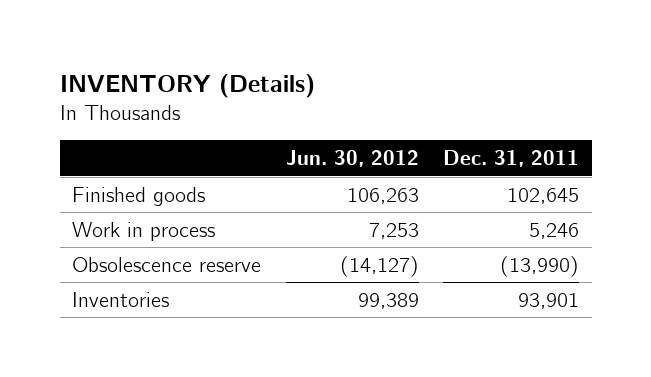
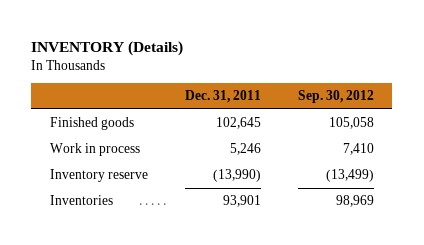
- | Jun. 30, 2012 | Dec. 31, 2011
+ | Dec. 31, 2011 | Sep. 30, 2012
- Obsolescence reserve | (14,127) | (13,990)
+ Inventory reserve | (13,990) | (13,499)

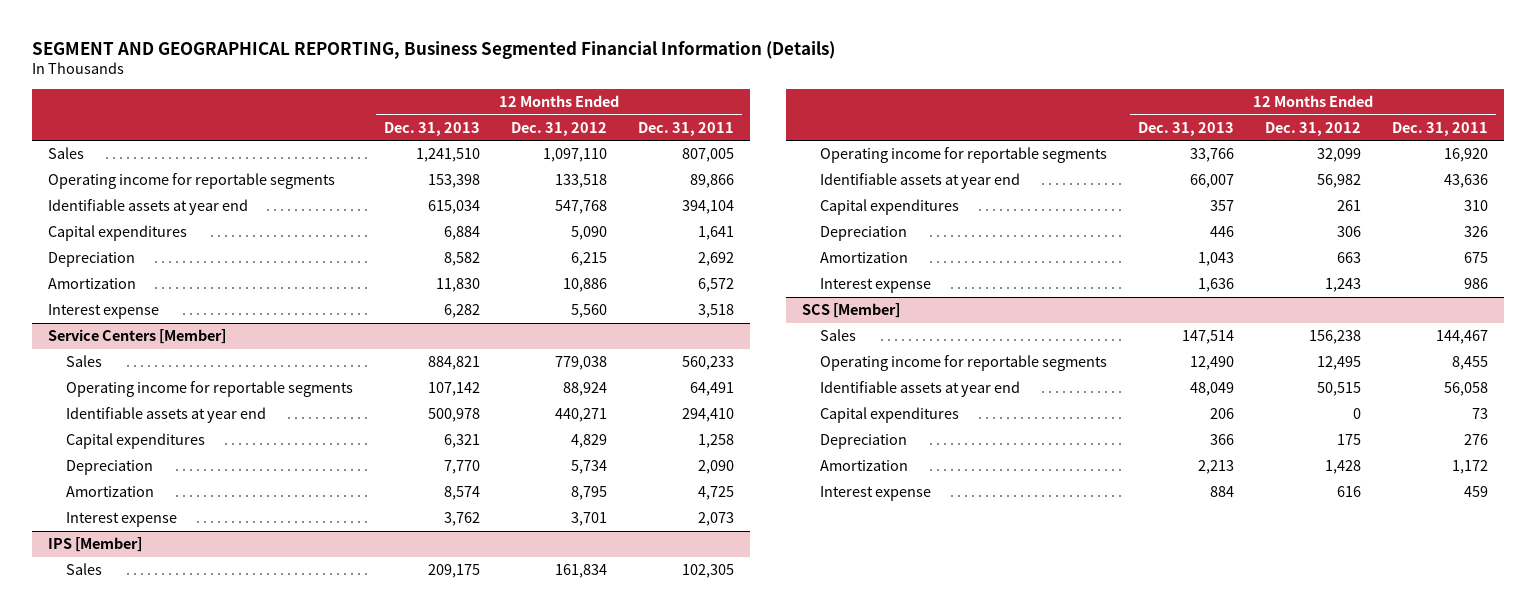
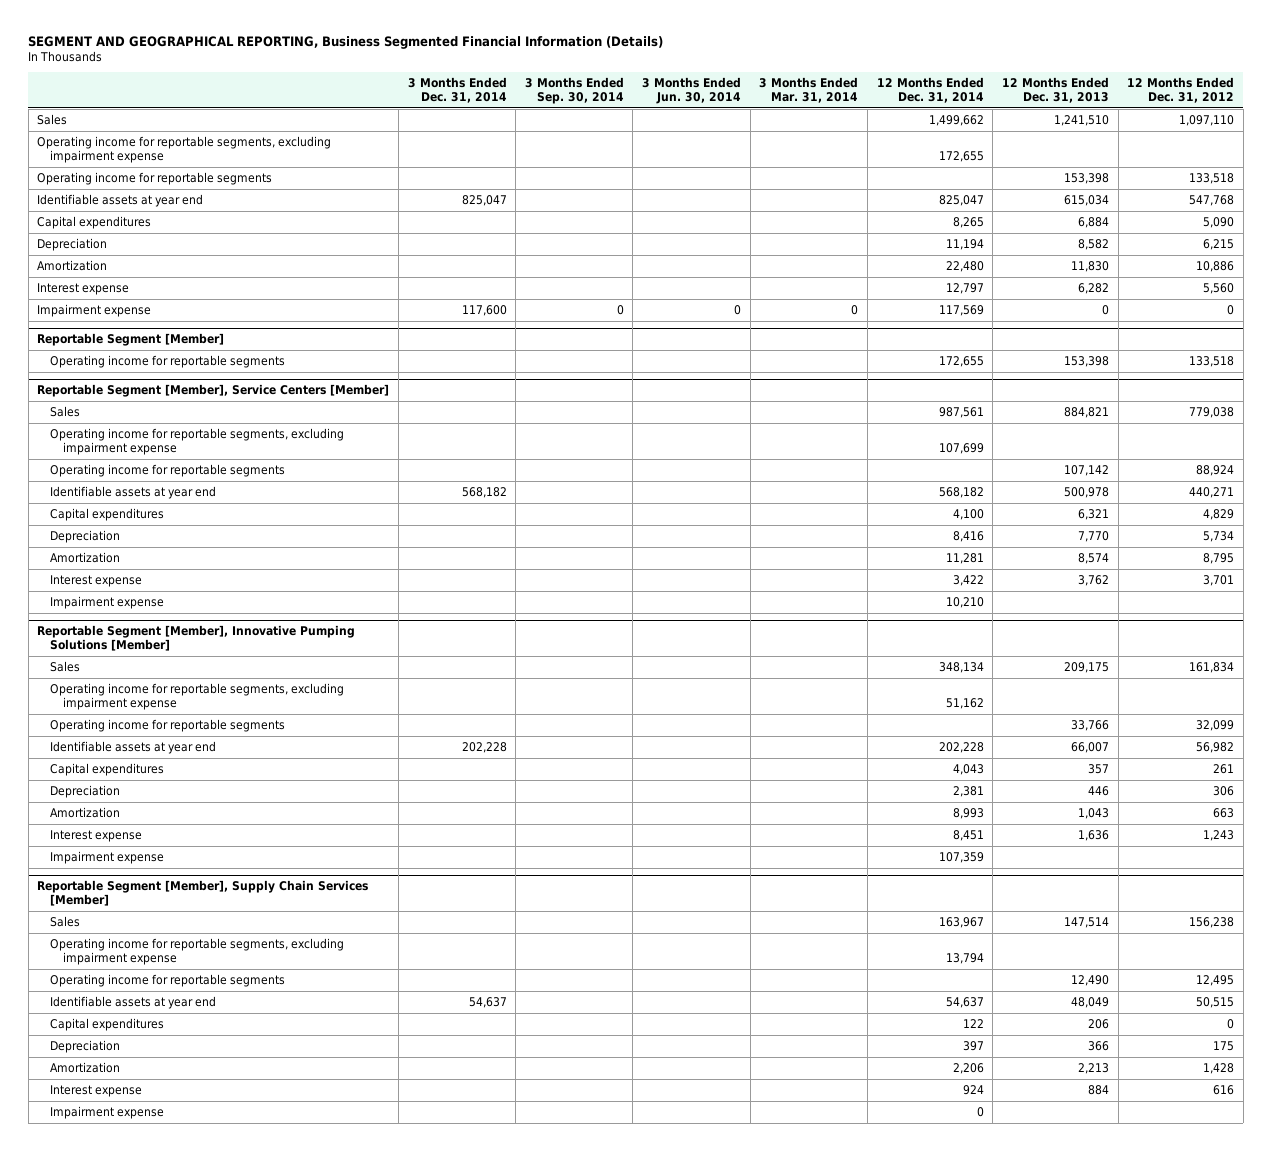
- | 12 Months Ended Dec. 31, 2013 | 12 Months Ended Dec. 31, 2012 | 12 Months Ended Dec. 31, 2011
+ | 3 Months Ended Dec. 31, 2014 | 3 Months Ended Sep. 30, 2014 | 3 Months Ended Jun. 30, 2014 | 3 Months Ended Mar. 31, 2014 | 12 Months Ended Dec. 31, 2014 | 12 Months Ended Dec. 31, 2013 | 12 Months Ended Dec. 31, 2012
+ Operating income for reportable segments, excluding impairment expense | | | | | 172,655 | |
- Service Centers [Member]
+ Impairment expense | 117,600 | 0 | 0 | 0 | 117,569 | 0 | 0
+ Reportable Segment [Member]
+ Operating income for reportable segments | | | | | 172,655 | 153,398 | 133,518
+ Reportable Segment [Member], Service Centers [Member]
+ Operating income for reportable segments, excluding impairment expense | | | | | 107,699 | |
- IPS [Member]
+ Impairment expense | | | | | 10,210 | |
+ Reportable Segment [Member], Innovative Pumping Solutions [Member]
+ Operating income for reportable segments, excluding impairment expense | | | | | 51,162 | |
- SCS [Member]
+ Impairment expense | | | | | 107,359 | |
+ Reportable Segment [Member], Supply Chain Services [Member]
+ Operating income for reportable segments, excluding impairment expense | | | | | 13,794 | |
+ Impairment expense | | | | | 0 | |

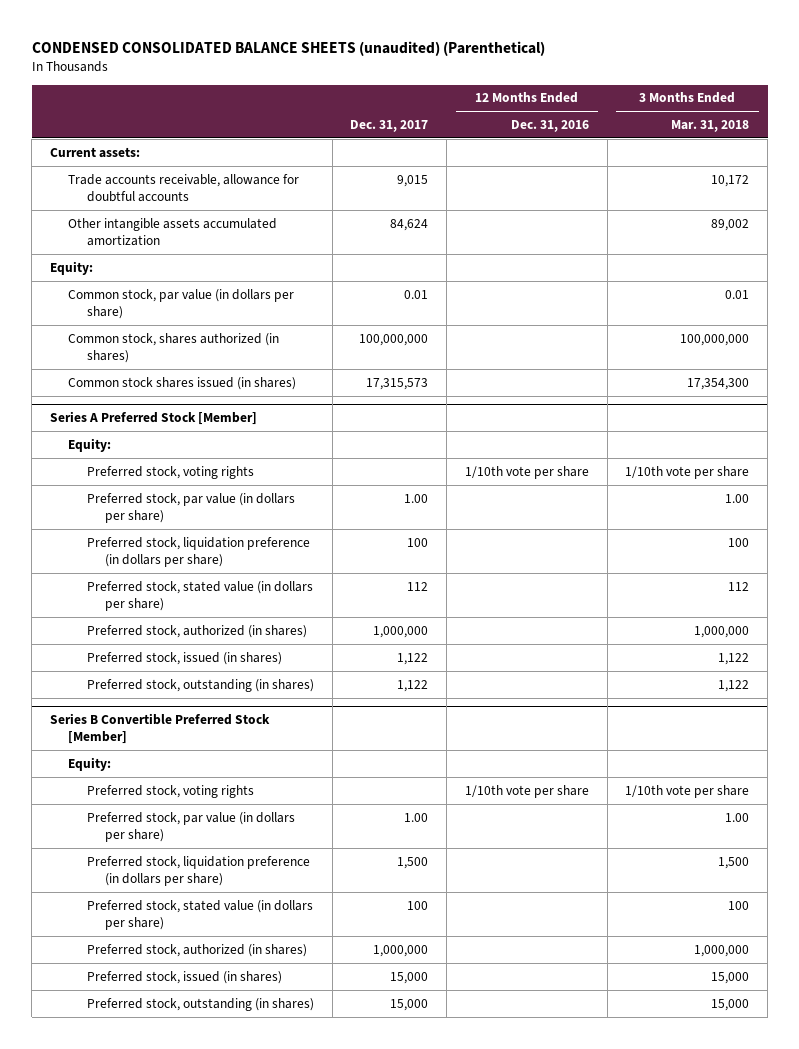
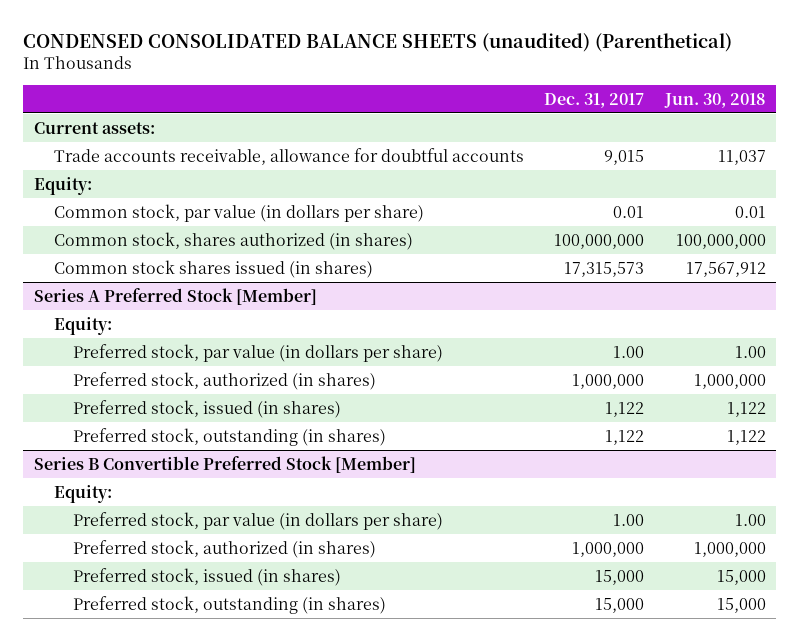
- | Dec. 31, 2017 | 12 Months Ended Dec. 31, 2016 | 3 Months Ended Mar. 31, 2018
+ | Dec. 31, 2017 | Jun. 30, 2018
- Other intangible assets accumulated amortization | 84,624 | | 89,002
@ Series A Preferred Stock [Member]
- Preferred stock, voting rights | | 1/10th vote per share | 1/10th vote per share
- Preferred stock, liquidation preference (in dollars per share) | 100 | | 100
- Preferred stock, stated value (in dollars per share) | 112 | | 112
@ Series B Convertible Preferred Stock [Member]
- Preferred stock, voting rights | | 1/10th vote per share | 1/10th vote per share
- Preferred stock, liquidation preference (in dollars per share) | 1,500 | | 1,500
- Preferred stock, stated value (in dollars per share) | 100 | | 100

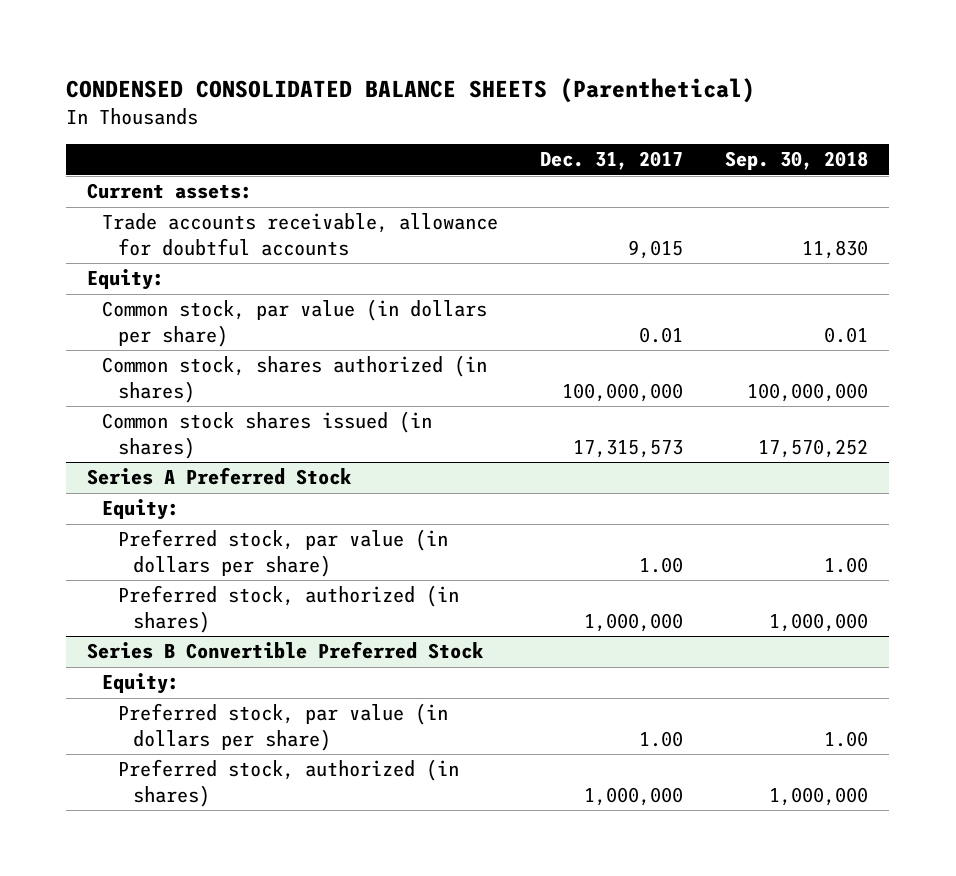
- CONDENSED CONSOLIDATED BALANCE SHEETS (unaudited) (Parenthetical)
+ CONDENSED CONSOLIDATED BALANCE SHEETS (Parenthetical)
- | Dec. 31, 2017 | Jun. 30, 2018
+ | Dec. 31, 2017 | Sep. 30, 2018
- Series A Preferred Stock [Member]
+ Series A Preferred Stock
- Preferred stock, issued (in shares) | 1,122 | 1,122
- Preferred stock, outstanding (in shares) | 1,122 | 1,122
- Series B Convertible Preferred Stock [Member]
+ Series B Convertible Preferred Stock
- Preferred stock, issued (in shares) | 15,000 | 15,000
- Preferred stock, outstanding (in shares) | 15,000 | 15,000

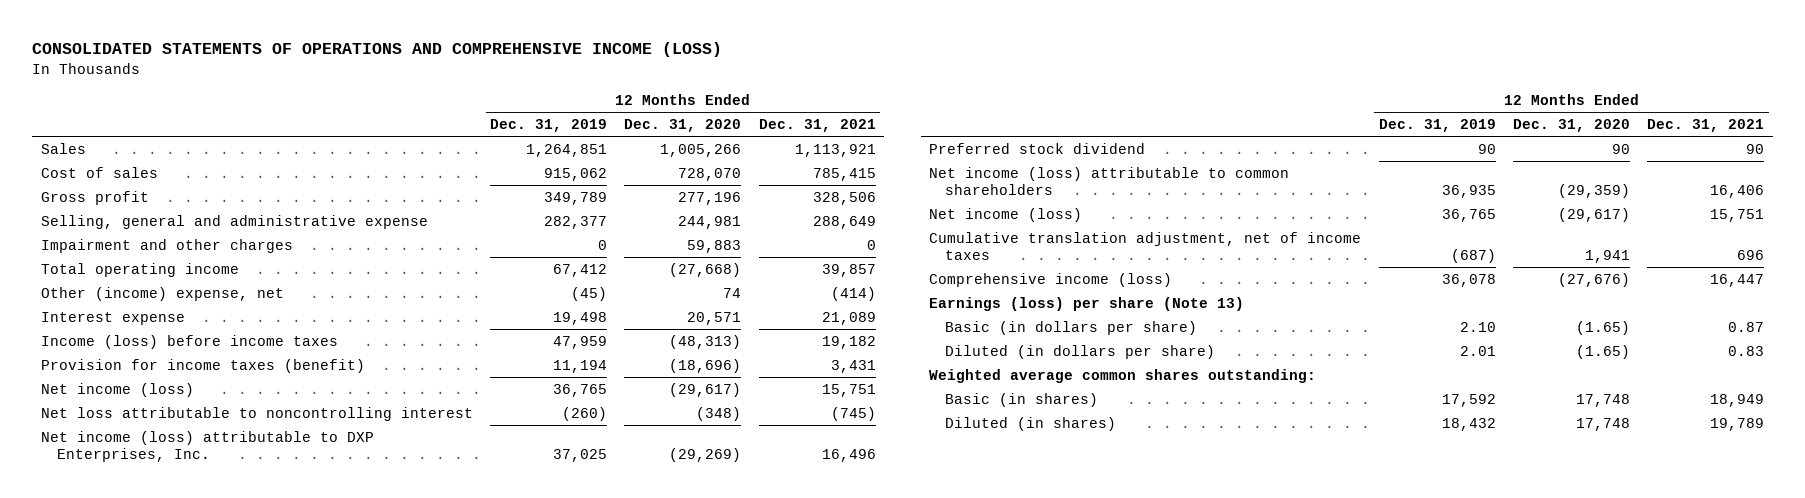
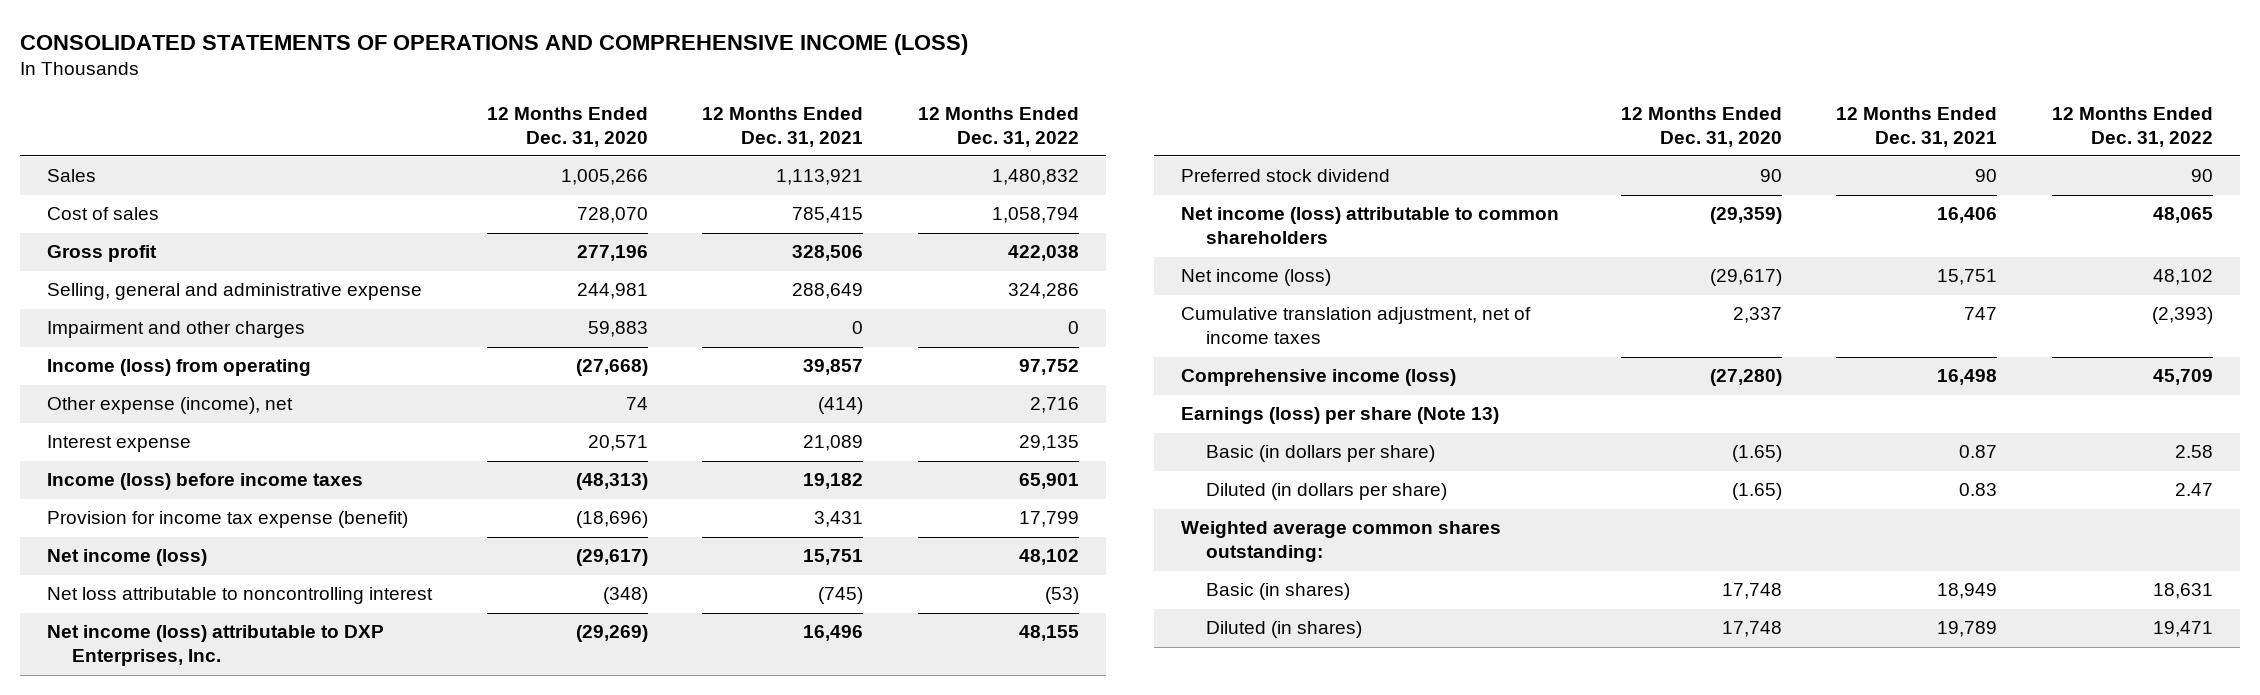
- | 12 Months Ended Dec. 31, 2019 | 12 Months Ended Dec. 31, 2020 | 12 Months Ended Dec. 31, 2021
+ | 12 Months Ended Dec. 31, 2020 | 12 Months Ended Dec. 31, 2021 | 12 Months Ended Dec. 31, 2022
- Total operating income | 67,412 | (27,668) | 39,857
- Other (income) expense, net | (45) | 74 | (414)
+ Income (loss) from operating | (27,668) | 39,857 | 97,752
+ Other expense (income), net | 74 | (414) | 2,716
- Provision for income taxes (benefit) | 11,194 | (18,696) | 3,431
+ Provision for income tax expense (benefit) | (18,696) | 3,431 | 17,799
- Cumulative translation adjustment, net of income taxes | (687) | 1,941 | 696
- Comprehensive income (loss) | 36,078 | (27,676) | 16,447
+ Cumulative translation adjustment, net of income taxes | 2,337 | 747 | (2,393)
+ Comprehensive income (loss) | (27,280) | 16,498 | 45,709

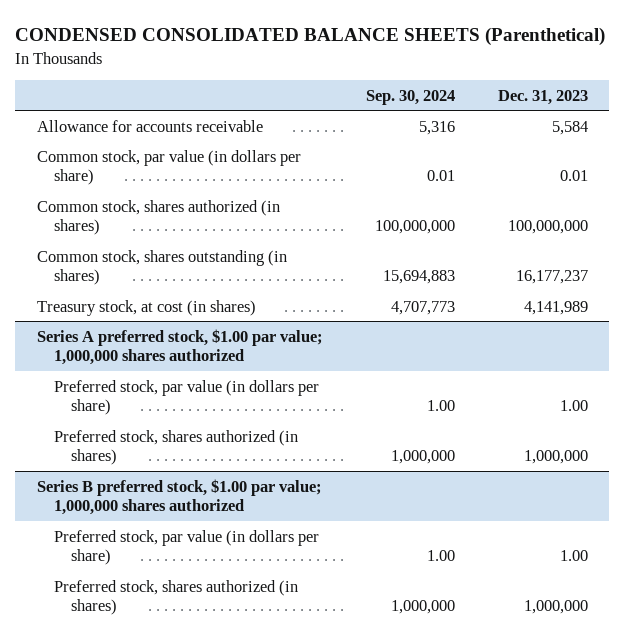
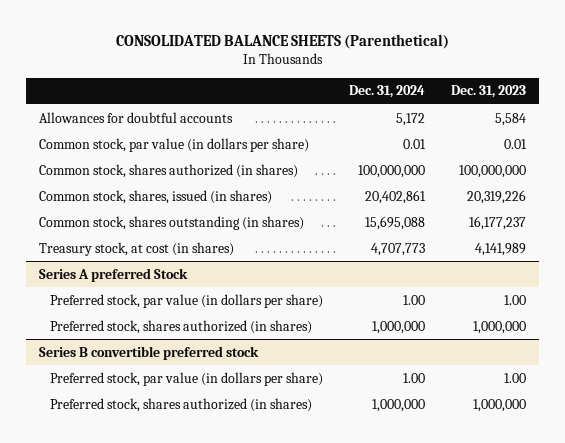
- CONDENSED CONSOLIDATED BALANCE SHEETS (Parenthetical)
+ CONSOLIDATED BALANCE SHEETS (Parenthetical)
- | Sep. 30, 2024 | Dec. 31, 2023
+ | Dec. 31, 2024 | Dec. 31, 2023
- Allowance for accounts receivable | 5,316 | 5,584
+ Allowances for doubtful accounts | 5,172 | 5,584
+ Common stock, shares, issued (in shares) | 20,402,861 | 20,319,226
- Series A preferred stock, $1.00 par value; 1,000,000 shares authorized
+ Series A preferred Stock
- Series B preferred stock, $1.00 par value; 1,000,000 shares authorized
+ Series B convertible preferred stock

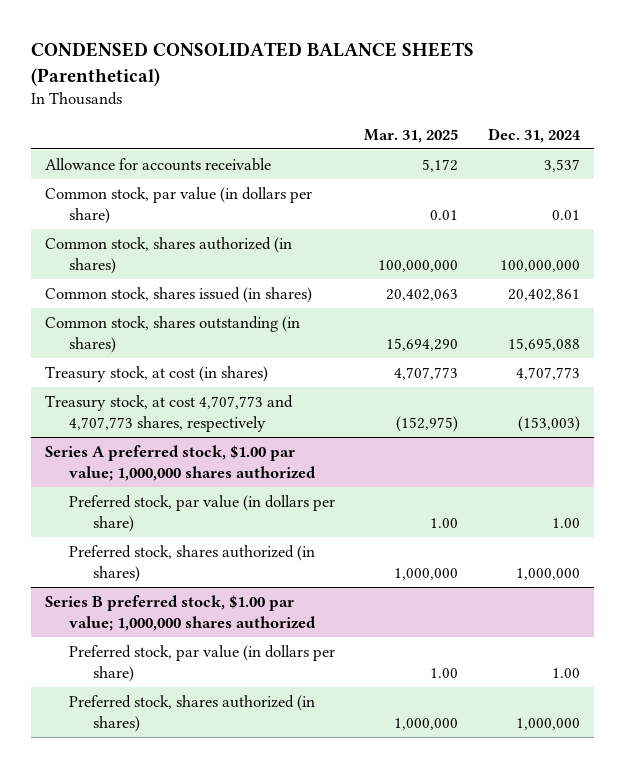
- CONSOLIDATED BALANCE SHEETS (Parenthetical)
+ CONDENSED CONSOLIDATED BALANCE SHEETS (Parenthetical)
- | Dec. 31, 2024 | Dec. 31, 2023
+ | Mar. 31, 2025 | Dec. 31, 2024
- Allowances for doubtful accounts | 5,172 | 5,584
+ Allowance for accounts receivable | 5,172 | 3,537
- Common stock, shares, issued (in shares) | 20,402,861 | 20,319,226
+ Common stock, shares issued (in shares) | 20,402,063 | 20,402,861
- Series A preferred Stock
+ Treasury stock, at cost 4,707,773 and 4,707,773 shares, respectively | (152,975) | (153,003)
+ Series A preferred stock, $1.00 par value; 1,000,000 shares authorized
- Series B convertible preferred stock
+ Series B preferred stock, $1.00 par value; 1,000,000 shares authorized

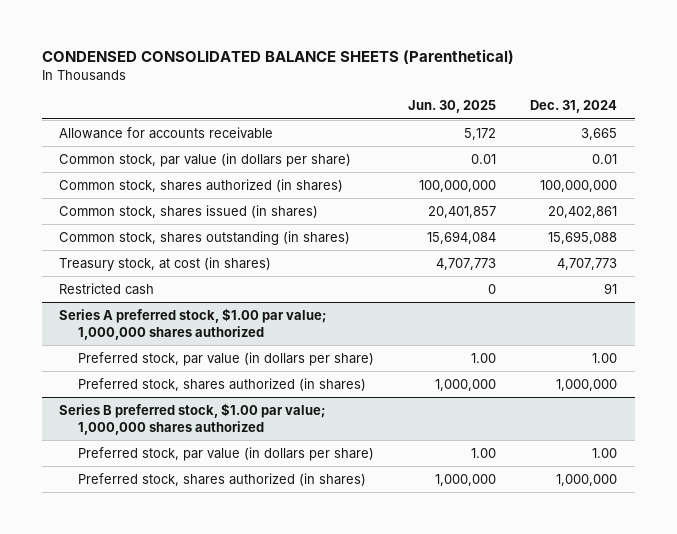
- | Mar. 31, 2025 | Dec. 31, 2024
+ | Jun. 30, 2025 | Dec. 31, 2024
- Allowance for accounts receivable | 5,172 | 3,537
+ Allowance for accounts receivable | 5,172 | 3,665
- Treasury stock, at cost 4,707,773 and 4,707,773 shares, respectively | (152,975) | (153,003)
+ Restricted cash | 0 | 91

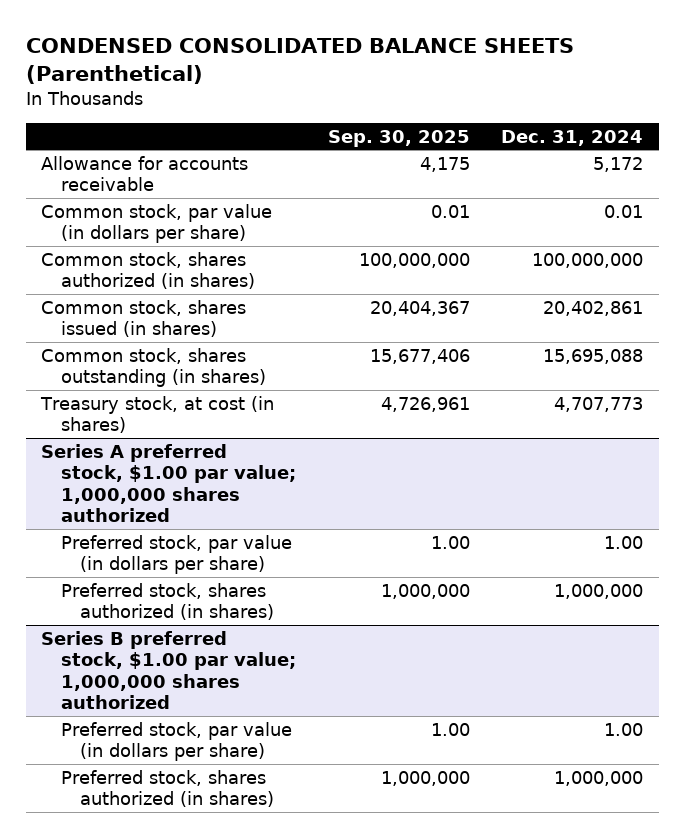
- | Jun. 30, 2025 | Dec. 31, 2024
+ | Sep. 30, 2025 | Dec. 31, 2024
- Allowance for accounts receivable | 5,172 | 3,665
+ Allowance for accounts receivable | 4,175 | 5,172
- Restricted cash | 0 | 91

